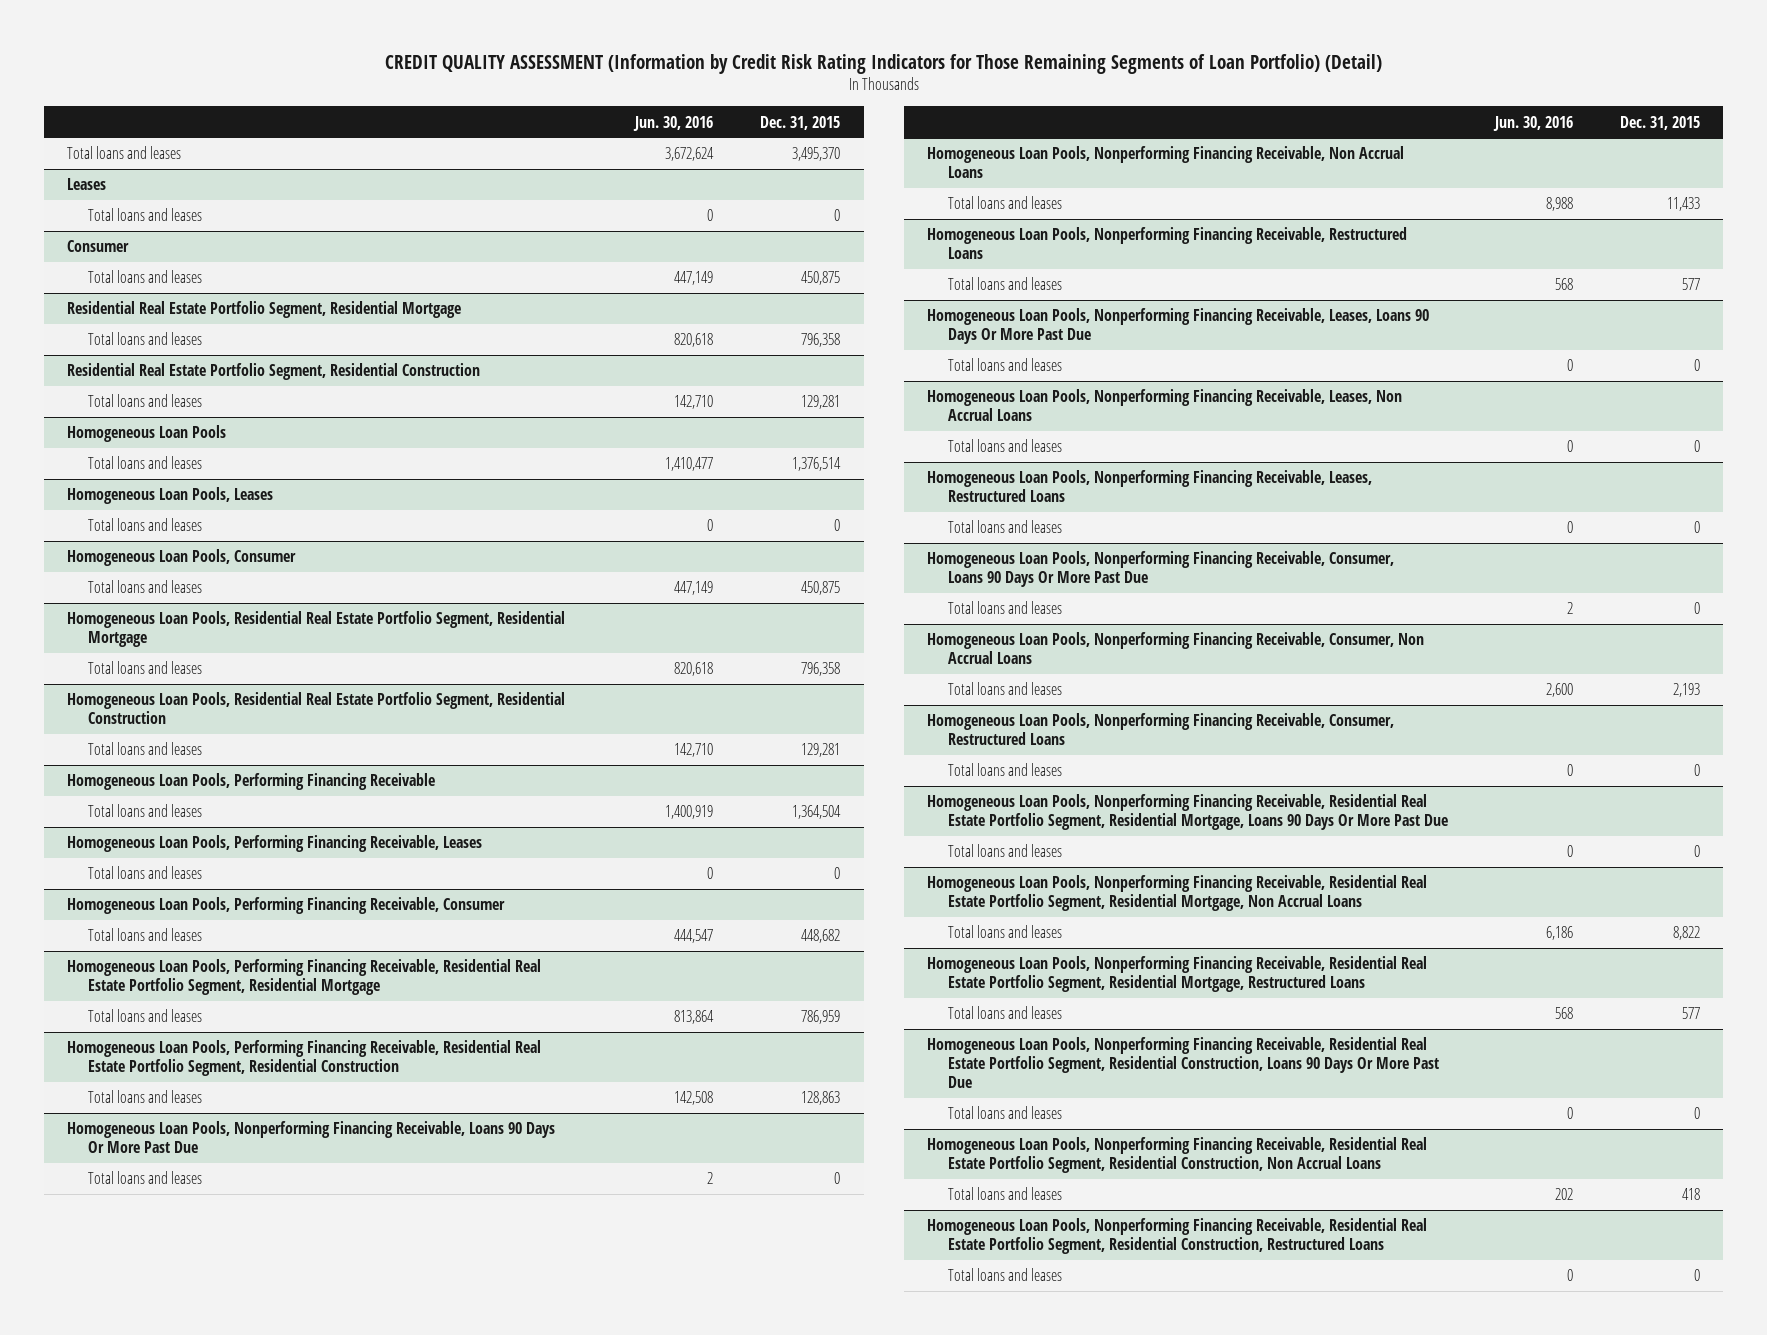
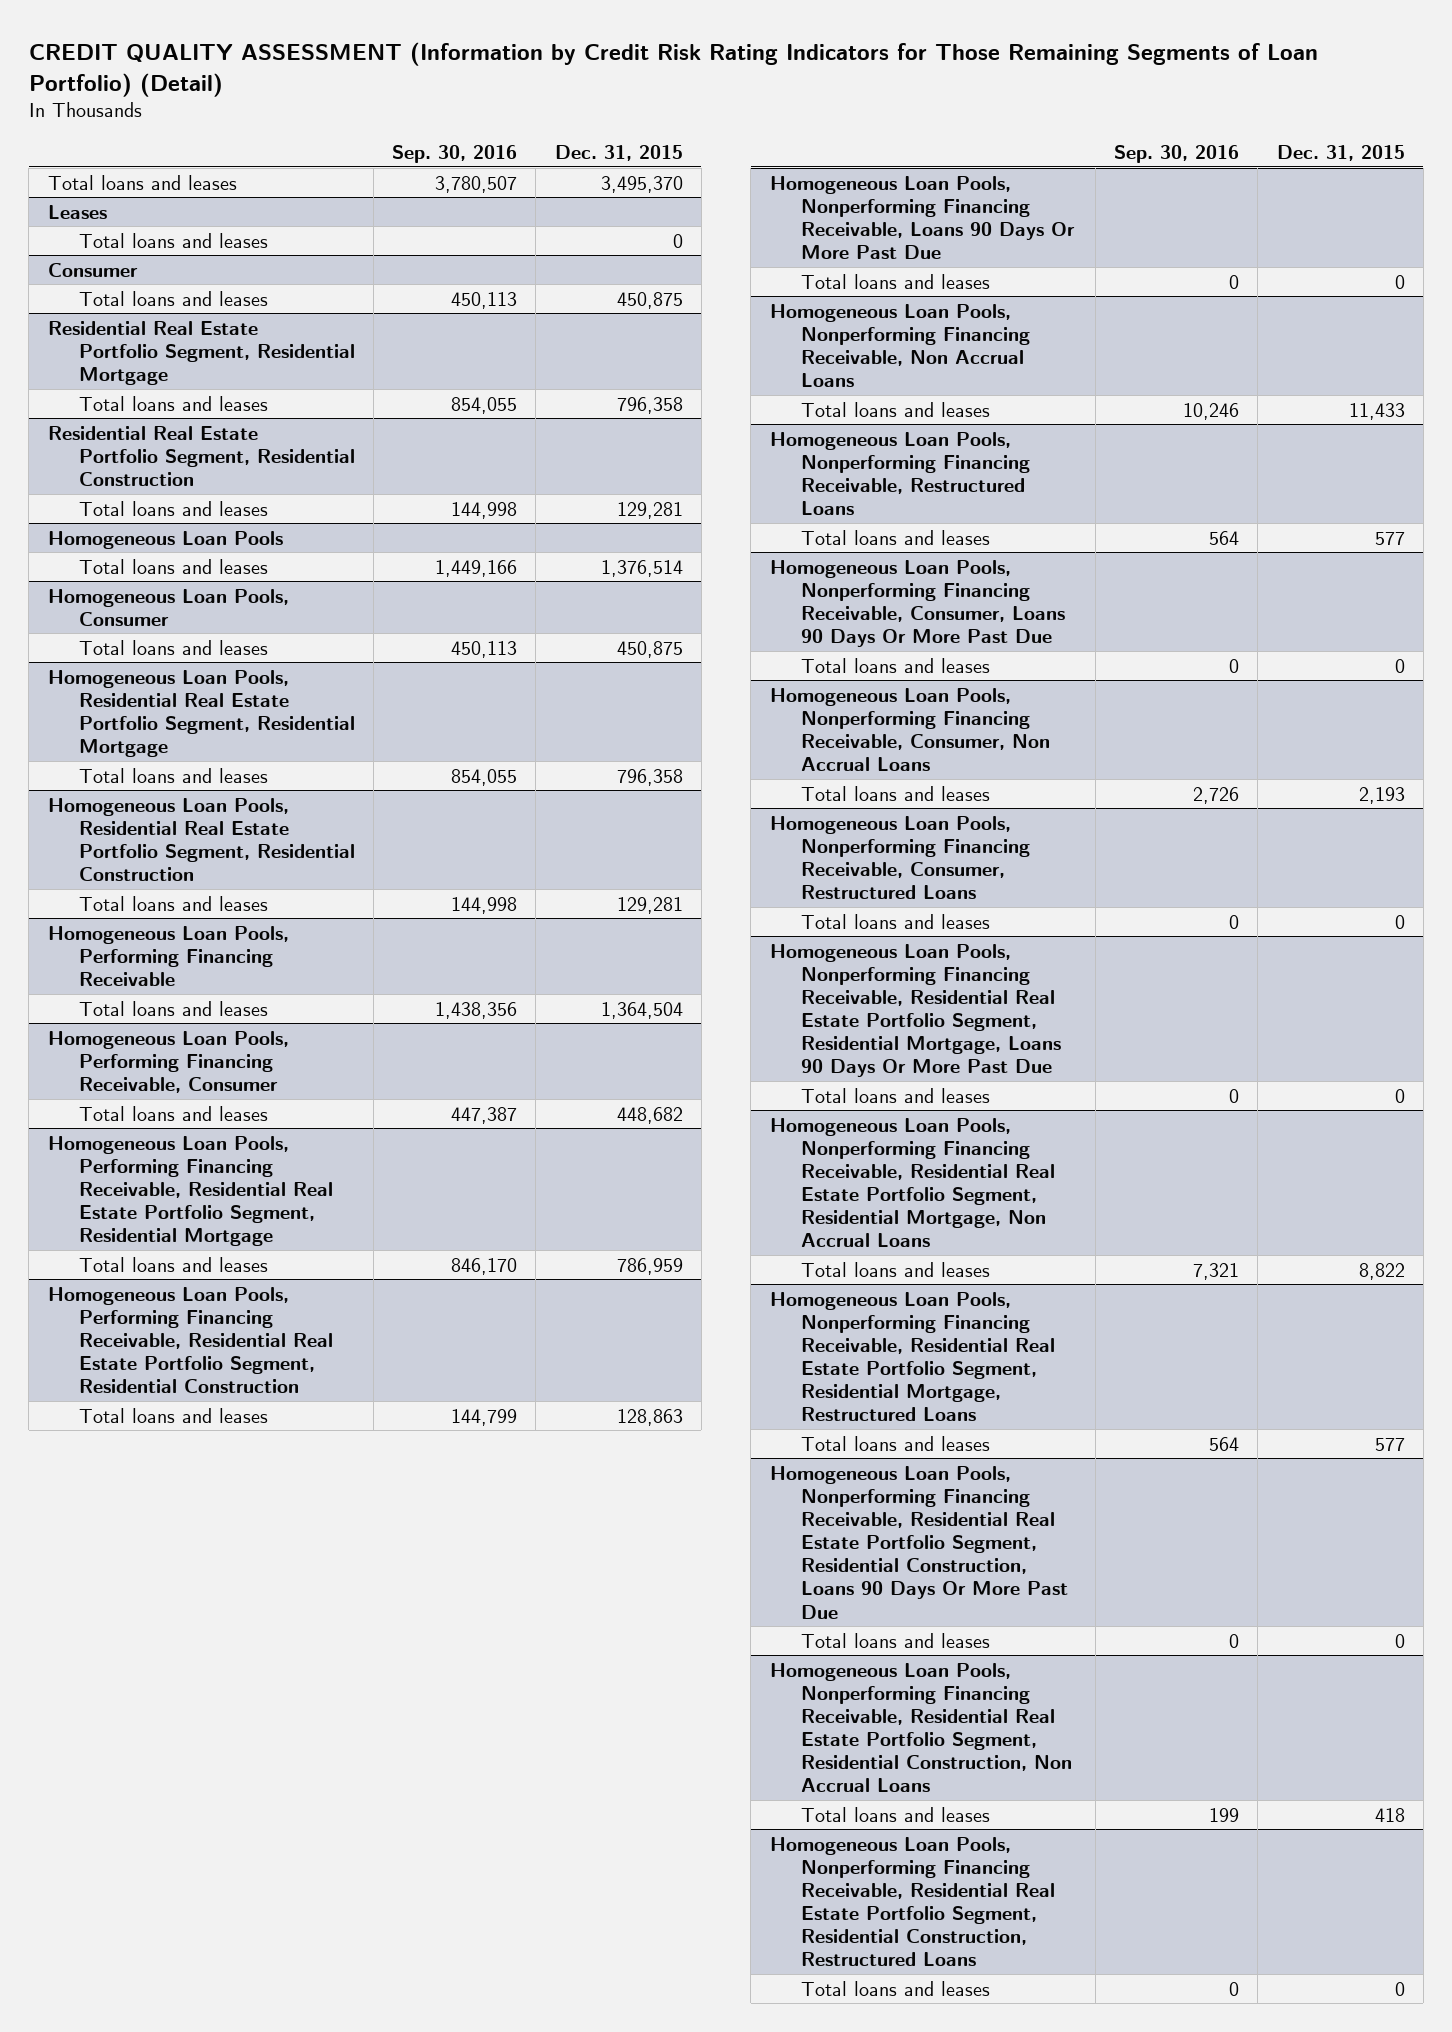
- | Jun. 30, 2016 | Dec. 31, 2015
+ | Sep. 30, 2016 | Dec. 31, 2015
- Homogeneous Loan Pools, Leases
- Total loans and leases | 0 | 0
- Homogeneous Loan Pools, Performing Financing Receivable, Leases
- Total loans and leases | 0 | 0
- Homogeneous Loan Pools, Nonperforming Financing Receivable, Leases, Loans 90 Days Or More Past Due
- Total loans and leases | 0 | 0
- Homogeneous Loan Pools, Nonperforming Financing Receivable, Leases, Non Accrual Loans
- Total loans and leases | 0 | 0
- Homogeneous Loan Pools, Nonperforming Financing Receivable, Leases, Restructured Loans
- Total loans and leases | 0 | 0

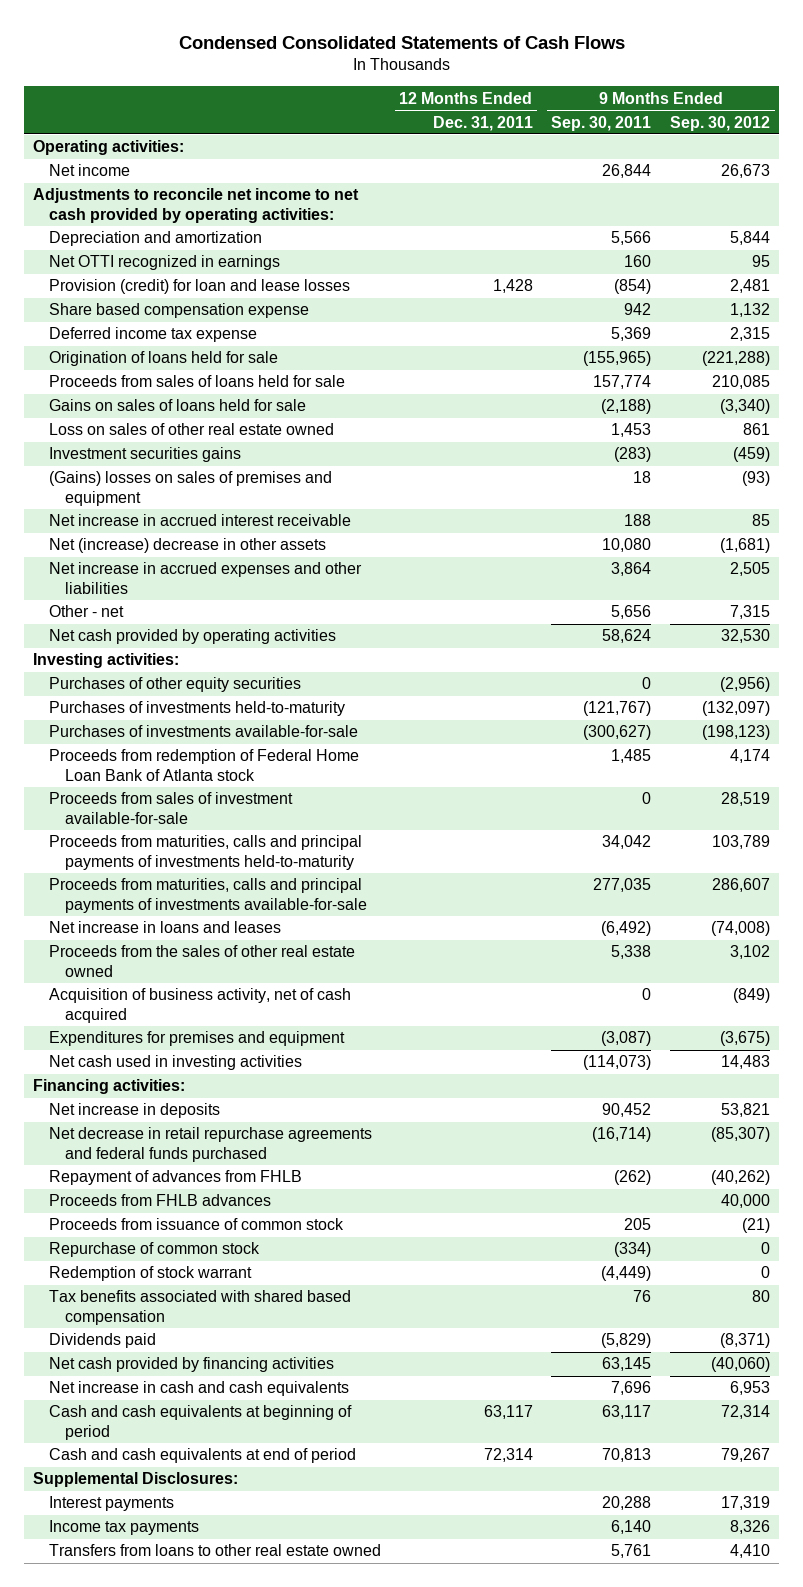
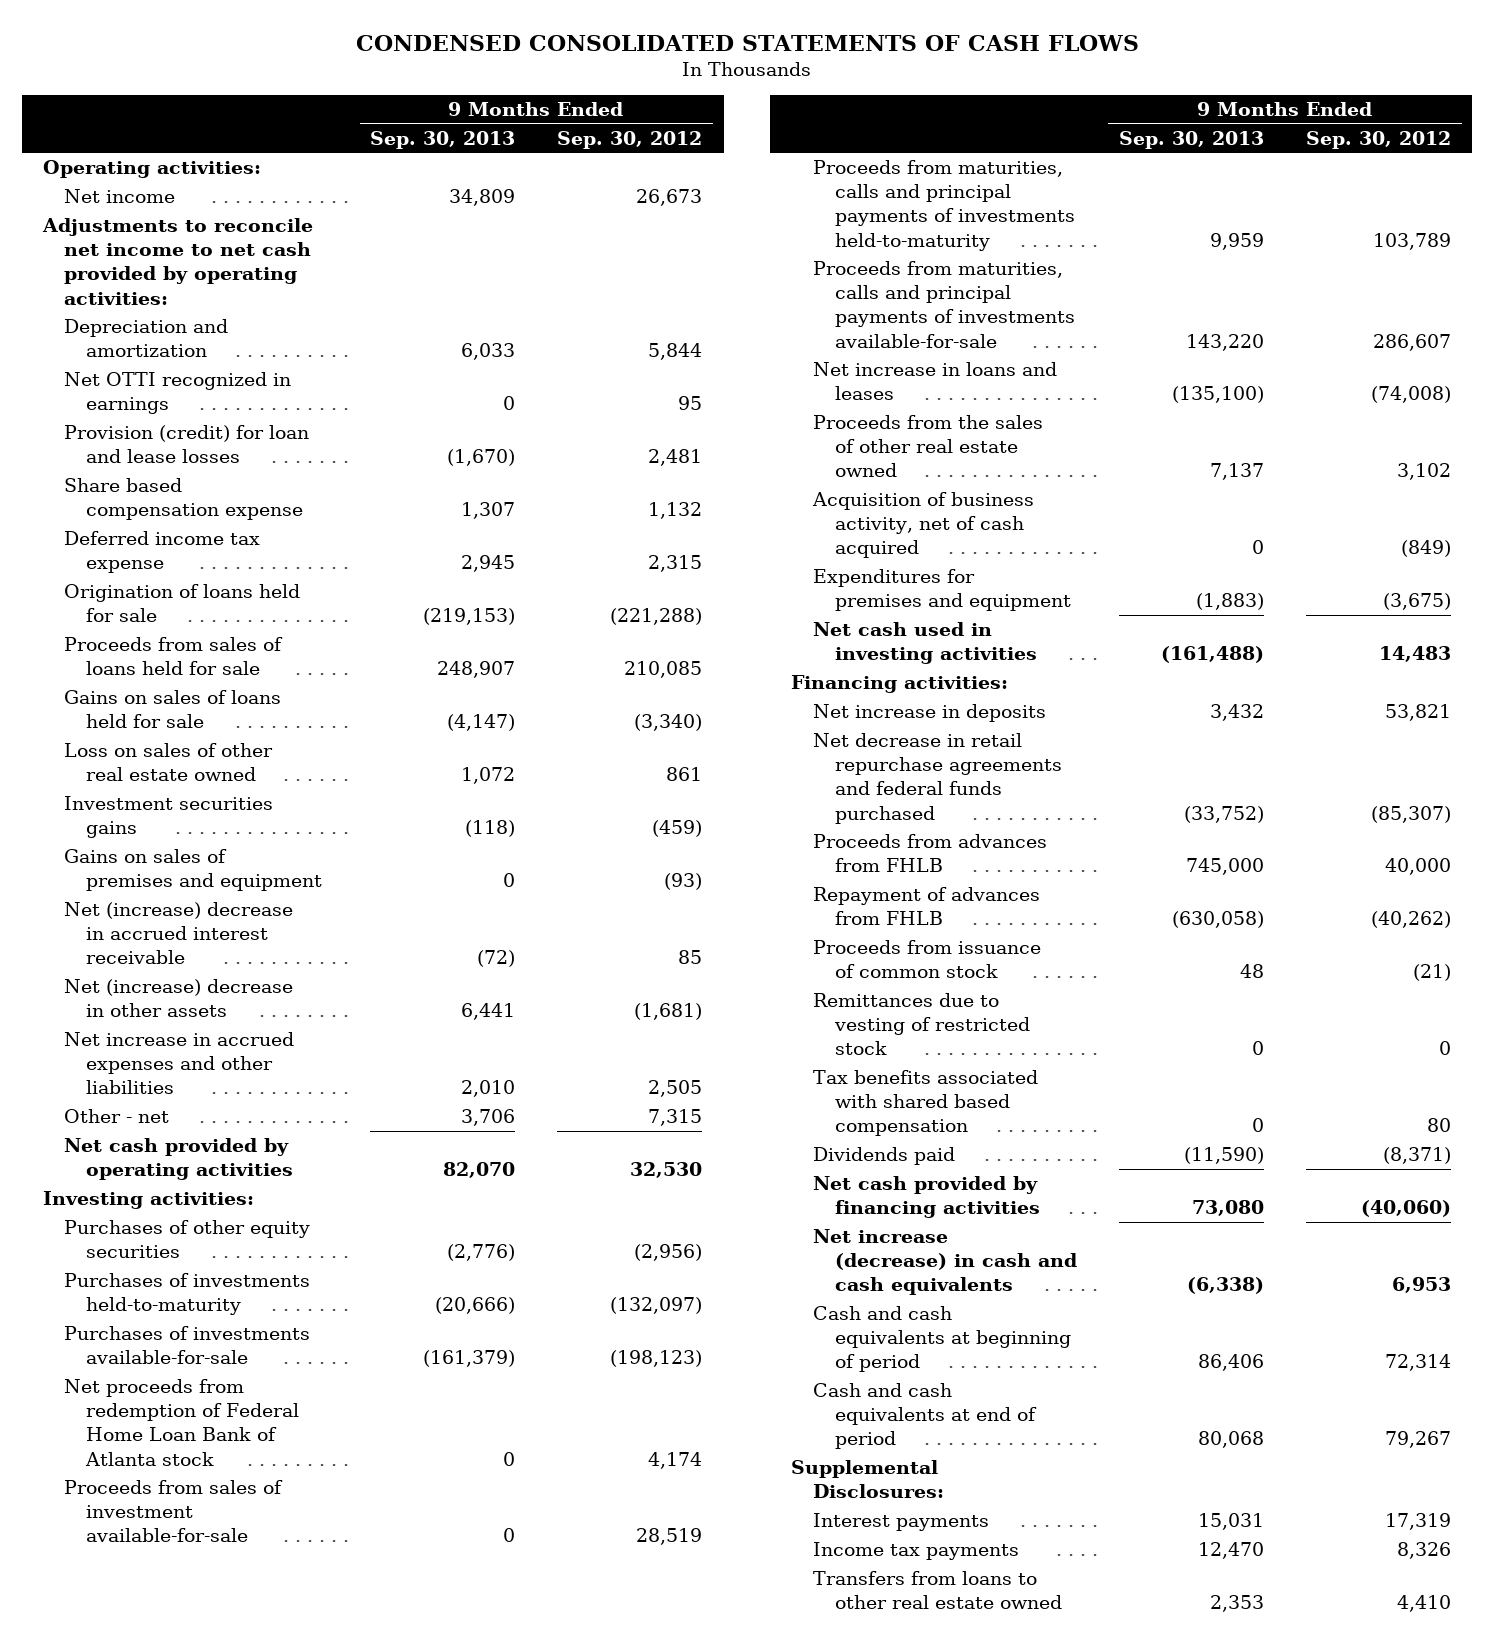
- Condensed Consolidated Statements of Cash Flows
+ CONDENSED CONSOLIDATED STATEMENTS OF CASH FLOWS
- | 12 Months Ended Dec. 31, 2011 | 9 Months Ended Sep. 30, 2011 | 9 Months Ended Sep. 30, 2012
+ | 9 Months Ended Sep. 30, 2013 | 9 Months Ended Sep. 30, 2012
- (Gains) losses on sales of premises and equipment | | 18 | (93)
- Net increase in accrued interest receivable | | 188 | 85
+ Gains on sales of premises and equipment | 0 | (93)
+ Net (increase) decrease in accrued interest receivable | (72) | 85
- Proceeds from redemption of Federal Home Loan Bank of Atlanta stock | | 1,485 | 4,174
+ Net proceeds from redemption of Federal Home Loan Bank of Atlanta stock | 0 | 4,174
+ Proceeds from advances from FHLB | 745,000 | 40,000
- Proceeds from FHLB advances | | | 40,000
- Repurchase of common stock | | (334) | 0
- Redemption of stock warrant | | (4,449) | 0
+ Remittances due to vesting of restricted stock | 0 | 0
- Net increase in cash and cash equivalents | | 7,696 | 6,953
+ Net increase (decrease) in cash and cash equivalents | (6,338) | 6,953

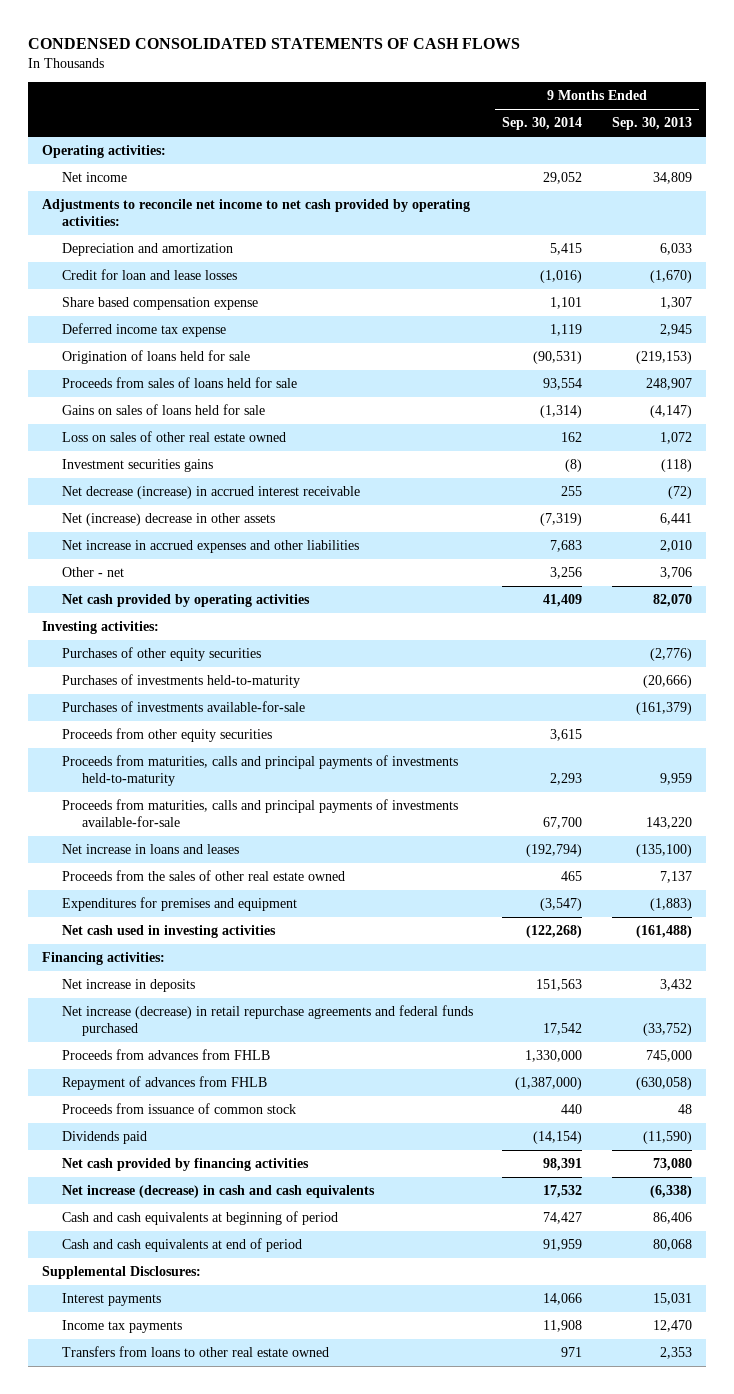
- | 9 Months Ended Sep. 30, 2013 | 9 Months Ended Sep. 30, 2012
+ | 9 Months Ended Sep. 30, 2014 | 9 Months Ended Sep. 30, 2013
- Net OTTI recognized in earnings | 0 | 95
- Provision (credit) for loan and lease losses | (1,670) | 2,481
+ Credit for loan and lease losses | (1,016) | (1,670)
- Gains on sales of premises and equipment | 0 | (93)
- Net (increase) decrease in accrued interest receivable | (72) | 85
+ Net decrease (increase) in accrued interest receivable | 255 | (72)
- Net proceeds from redemption of Federal Home Loan Bank of Atlanta stock | 0 | 4,174
- Proceeds from sales of investment available-for-sale | 0 | 28,519
+ Proceeds from other equity securities | 3,615 |
- Acquisition of business activity, net of cash acquired | 0 | (849)
- Net decrease in retail repurchase agreements and federal funds purchased | (33,752) | (85,307)
+ Net increase (decrease) in retail repurchase agreements and federal funds purchased | 17,542 | (33,752)
- Remittances due to vesting of restricted stock | 0 | 0
- Tax benefits associated with shared based compensation | 0 | 80

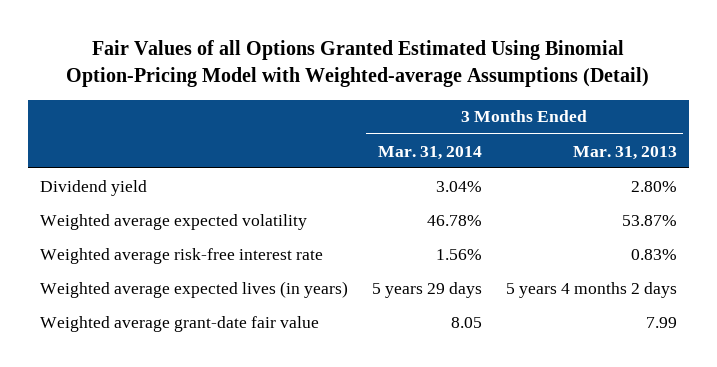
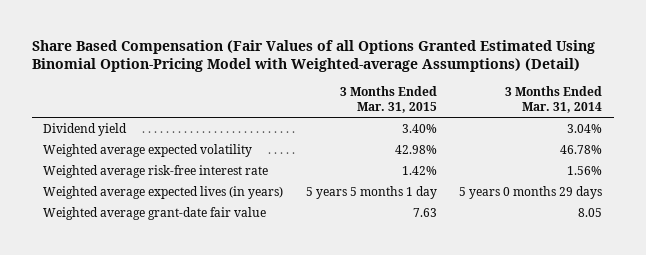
- Fair Values of all Options Granted Estimated Using Binomial Option-Pricing Model with Weighted-average Assumptions (Detail)
+ Share Based Compensation (Fair Values of all Options Granted Estimated Using Binomial Option-Pricing Model with Weighted-average Assumptions) (Detail)
- | 3 Months Ended Mar. 31, 2014 | 3 Months Ended Mar. 31, 2013
+ | 3 Months Ended Mar. 31, 2015 | 3 Months Ended Mar. 31, 2014
- Weighted average expected lives (in years) | 5 years 29 days | 5 years 4 months 2 days
+ Weighted average expected lives (in years) | 5 years 5 months 1 day | 5 years 0 months 29 days

